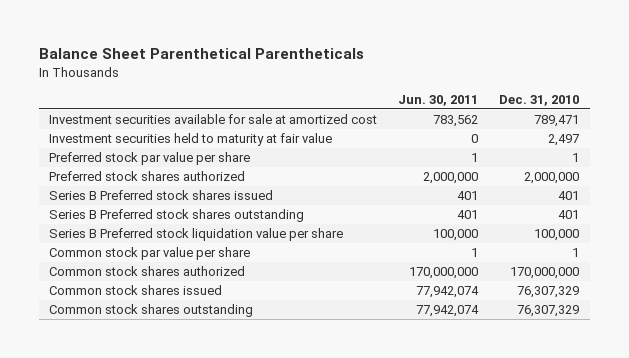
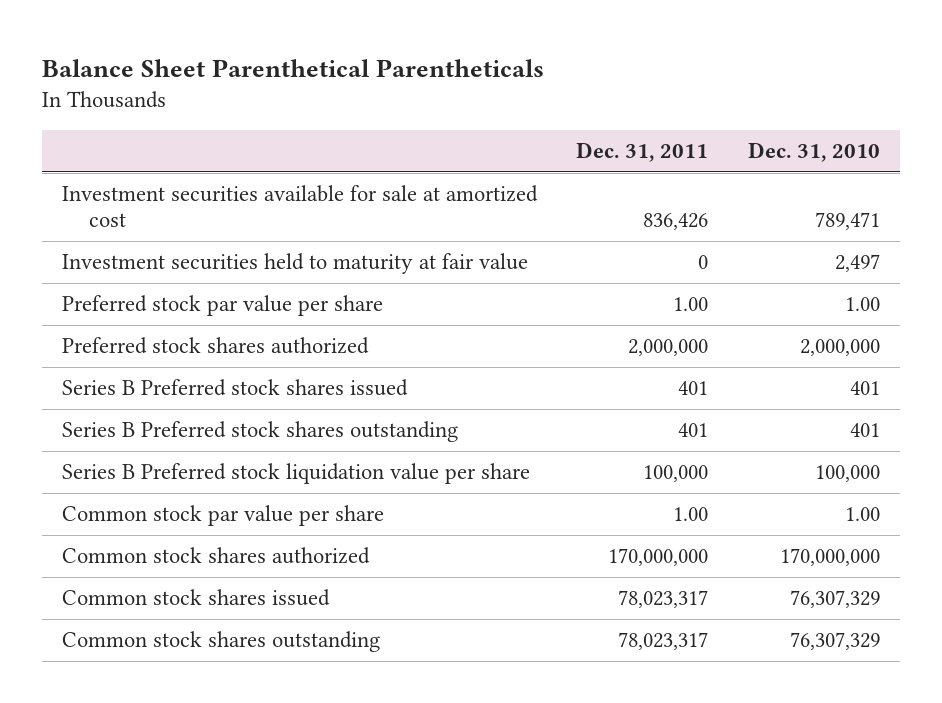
- | Jun. 30, 2011 | Dec. 31, 2010
+ | Dec. 31, 2011 | Dec. 31, 2010
- Preferred stock par value per share | 1 | 1
+ Preferred stock par value per share | 1.00 | 1.00
- Common stock par value per share | 1 | 1
+ Common stock par value per share | 1.00 | 1.00

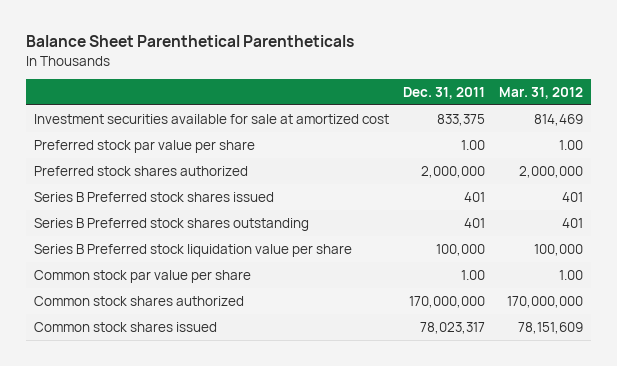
- | Dec. 31, 2011 | Dec. 31, 2010
+ | Dec. 31, 2011 | Mar. 31, 2012
- Investment securities available for sale at amortized cost | 836,426 | 789,471
- Investment securities held to maturity at fair value | 0 | 2,497
+ Investment securities available for sale at amortized cost | 833,375 | 814,469
- Common stock shares outstanding | 78,023,317 | 76,307,329

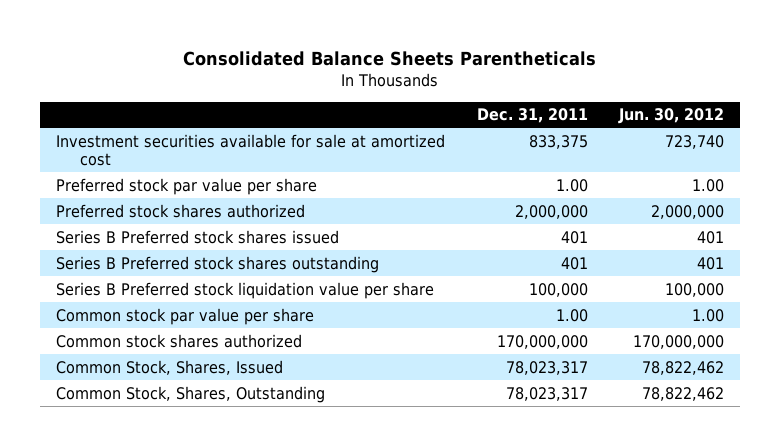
- Balance Sheet Parenthetical Parentheticals
+ Consolidated Balance Sheets Parentheticals
- | Dec. 31, 2011 | Mar. 31, 2012
+ | Dec. 31, 2011 | Jun. 30, 2012
- Common stock shares issued | 78,023,317 | 78,151,609
+ Common Stock, Shares, Issued | 78,023,317 | 78,822,462
+ Common Stock, Shares, Outstanding | 78,023,317 | 78,822,462

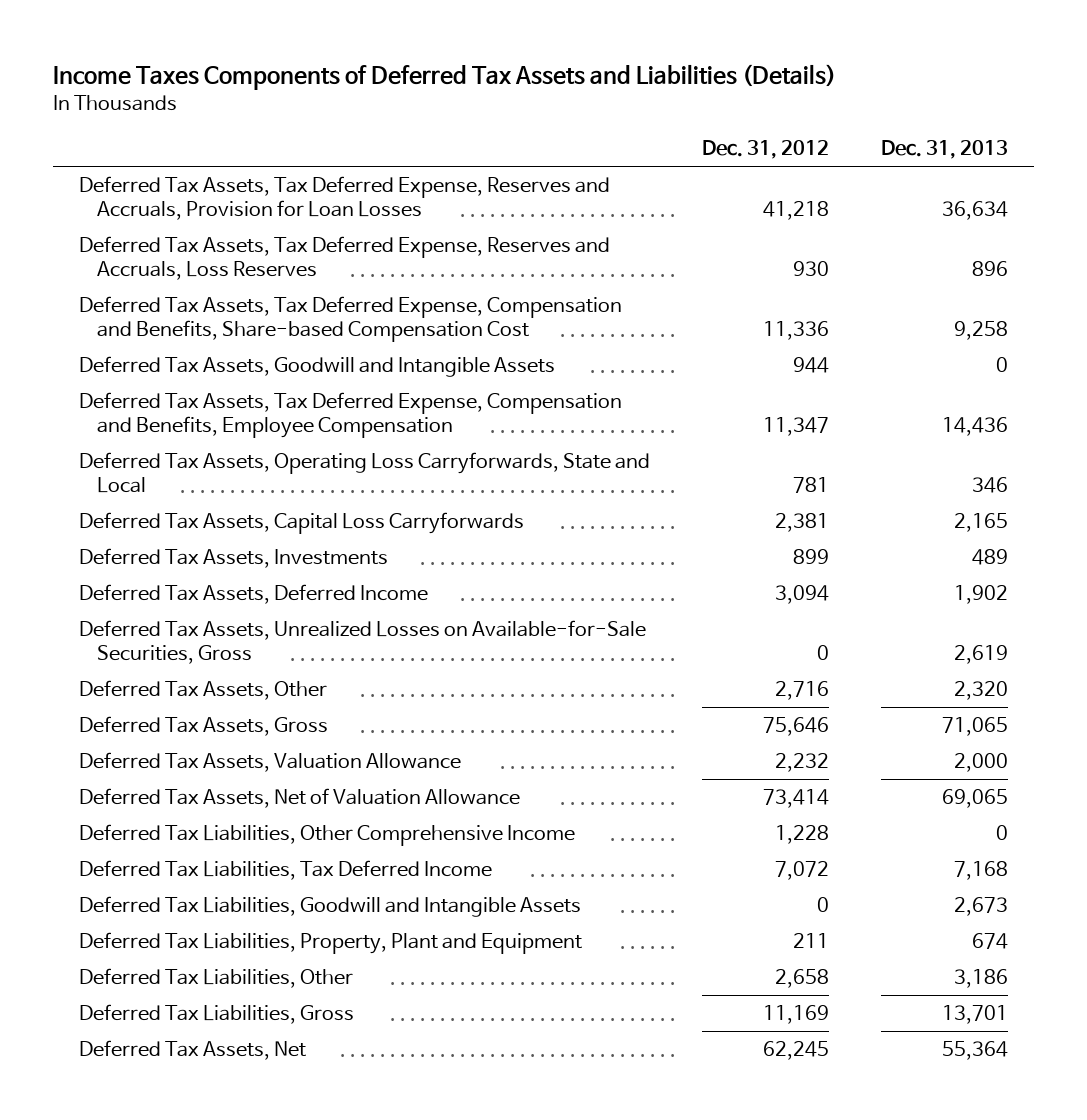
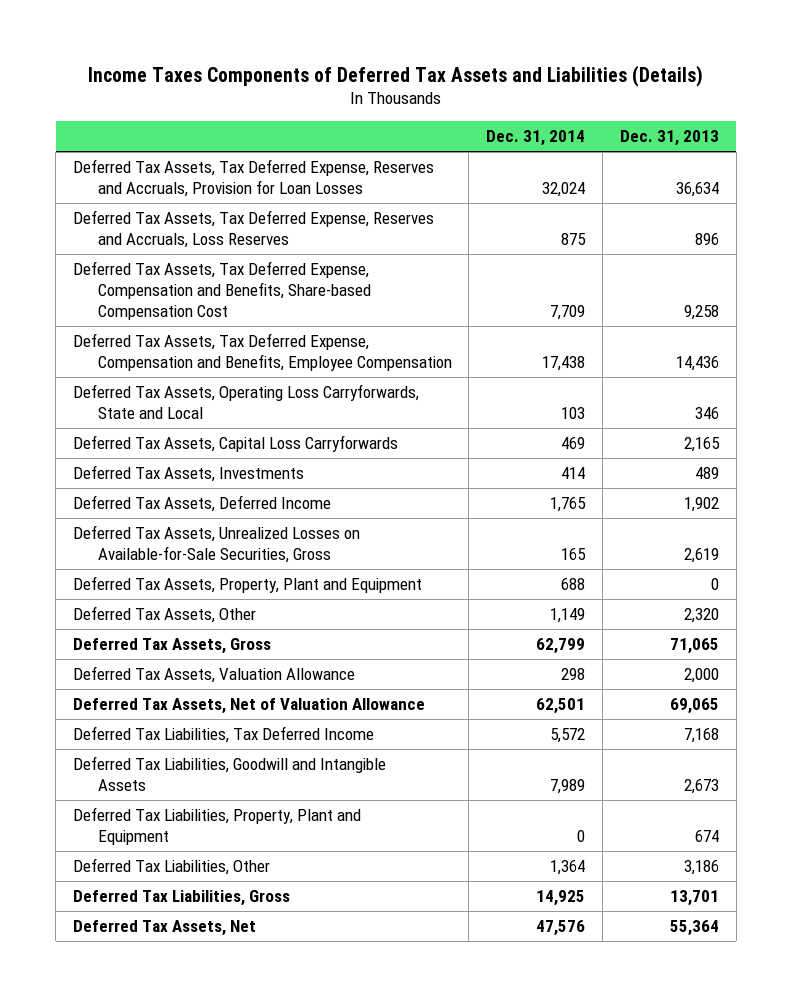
- | Dec. 31, 2012 | Dec. 31, 2013
+ | Dec. 31, 2014 | Dec. 31, 2013
- Deferred Tax Assets, Goodwill and Intangible Assets | 944 | 0
+ Deferred Tax Assets, Property, Plant and Equipment | 688 | 0
- Deferred Tax Liabilities, Other Comprehensive Income | 1,228 | 0

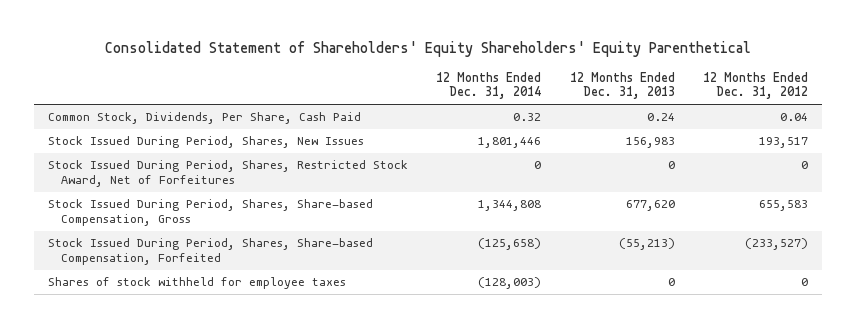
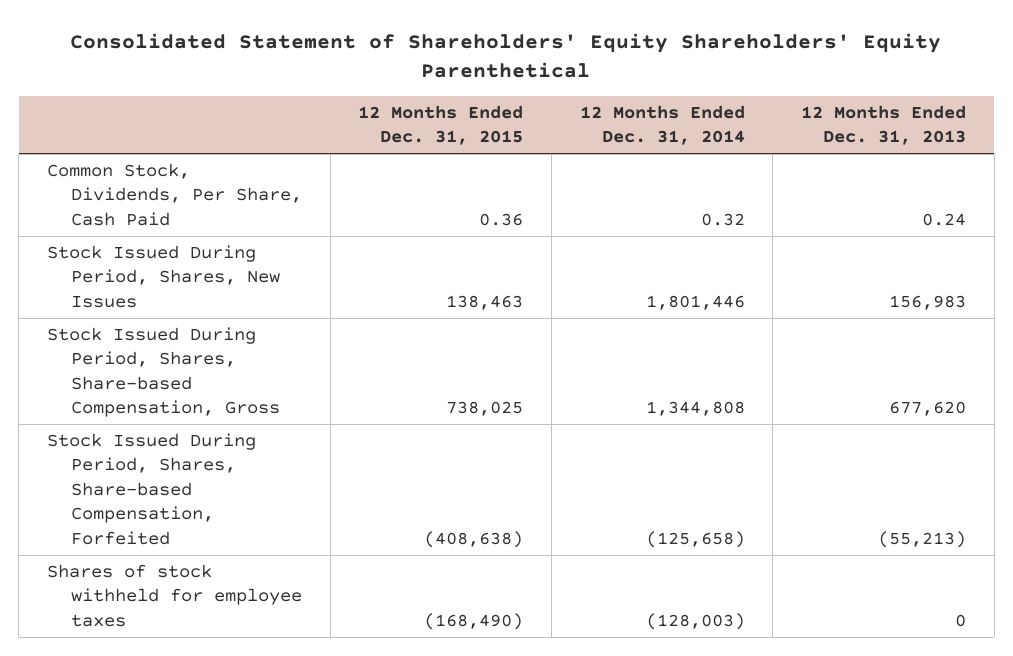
- | 12 Months Ended Dec. 31, 2014 | 12 Months Ended Dec. 31, 2013 | 12 Months Ended Dec. 31, 2012
+ | 12 Months Ended Dec. 31, 2015 | 12 Months Ended Dec. 31, 2014 | 12 Months Ended Dec. 31, 2013
- Stock Issued During Period, Shares, Restricted Stock Award, Net of Forfeitures | 0 | 0 | 0

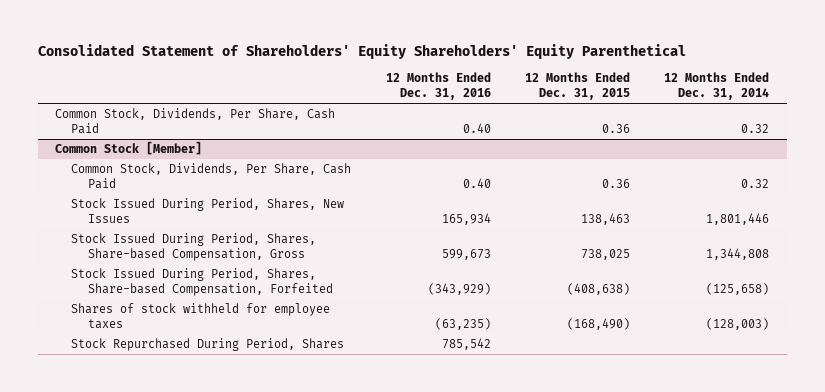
- | 12 Months Ended Dec. 31, 2015 | 12 Months Ended Dec. 31, 2014 | 12 Months Ended Dec. 31, 2013
+ | 12 Months Ended Dec. 31, 2016 | 12 Months Ended Dec. 31, 2015 | 12 Months Ended Dec. 31, 2014
+ Common Stock [Member]
+ Common Stock, Dividends, Per Share, Cash Paid | 0.40 | 0.36 | 0.32
+ Stock Repurchased During Period, Shares | 785,542 | |

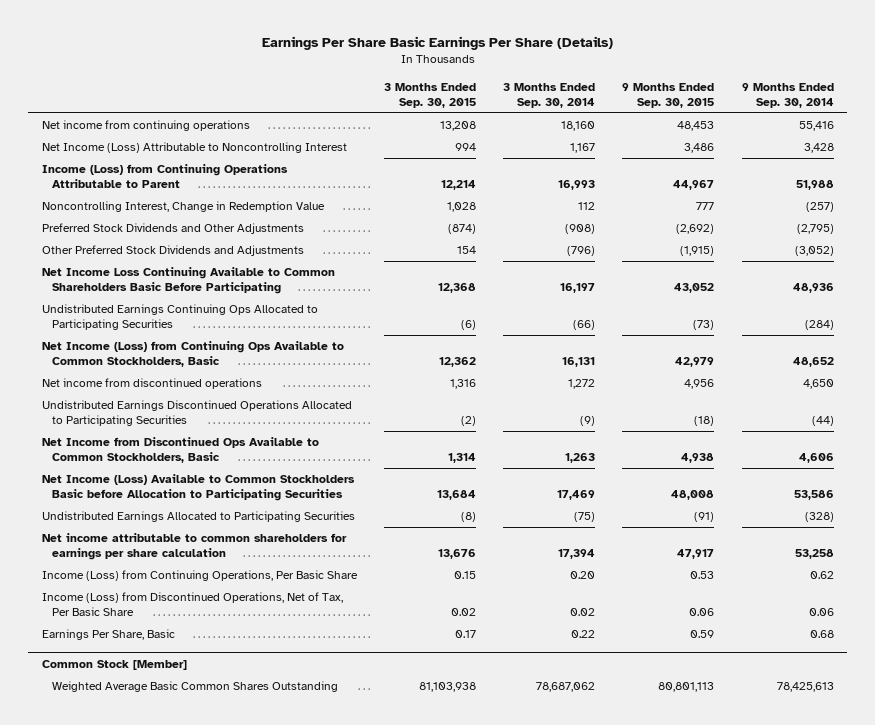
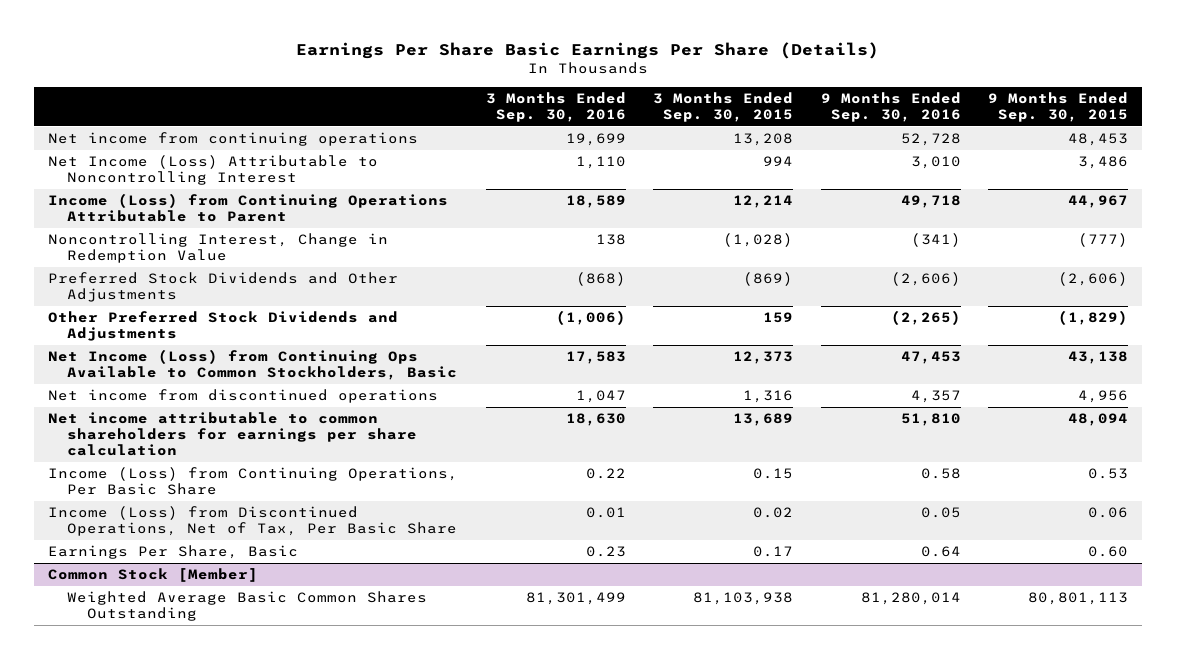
- | 3 Months Ended Sep. 30, 2015 | 3 Months Ended Sep. 30, 2014 | 9 Months Ended Sep. 30, 2015 | 9 Months Ended Sep. 30, 2014
+ | 3 Months Ended Sep. 30, 2016 | 3 Months Ended Sep. 30, 2015 | 9 Months Ended Sep. 30, 2016 | 9 Months Ended Sep. 30, 2015
- Noncontrolling Interest, Change in Redemption Value | 1,028 | 112 | 777 | (257)
- Preferred Stock Dividends and Other Adjustments | (874) | (908) | (2,692) | (2,795)
- Other Preferred Stock Dividends and Adjustments | 154 | (796) | (1,915) | (3,052)
- Net Income Loss Continuing Available to Common Shareholders Basic Before Participating | 12,368 | 16,197 | 43,052 | 48,936
- Undistributed Earnings Continuing Ops Allocated to Participating Securities | (6) | (66) | (73) | (284)
- Net Income (Loss) from Continuing Ops Available to Common Stockholders, Basic | 12,362 | 16,131 | 42,979 | 48,652
+ Noncontrolling Interest, Change in Redemption Value | 138 | (1,028) | (341) | (777)
+ Preferred Stock Dividends and Other Adjustments | (868) | (869) | (2,606) | (2,606)
+ Other Preferred Stock Dividends and Adjustments | (1,006) | 159 | (2,265) | (1,829)
+ Net Income (Loss) from Continuing Ops Available to Common Stockholders, Basic | 17,583 | 12,373 | 47,453 | 43,138
- Undistributed Earnings Discontinued Operations Allocated to Participating Securities | (2) | (9) | (18) | (44)
- Net Income from Discontinued Ops Available to Common Stockholders, Basic | 1,314 | 1,263 | 4,938 | 4,606
- Net Income (Loss) Available to Common Stockholders Basic before Allocation to Participating Securities | 13,684 | 17,469 | 48,008 | 53,586
- Undistributed Earnings Allocated to Participating Securities | (8) | (75) | (91) | (328)
- Net income attributable to common shareholders for earnings per share calculation | 13,676 | 17,394 | 47,917 | 53,258
+ Net income attributable to common shareholders for earnings per share calculation | 18,630 | 13,689 | 51,810 | 48,094
- Earnings Per Share, Basic | 0.17 | 0.22 | 0.59 | 0.68
+ Earnings Per Share, Basic | 0.23 | 0.17 | 0.64 | 0.60

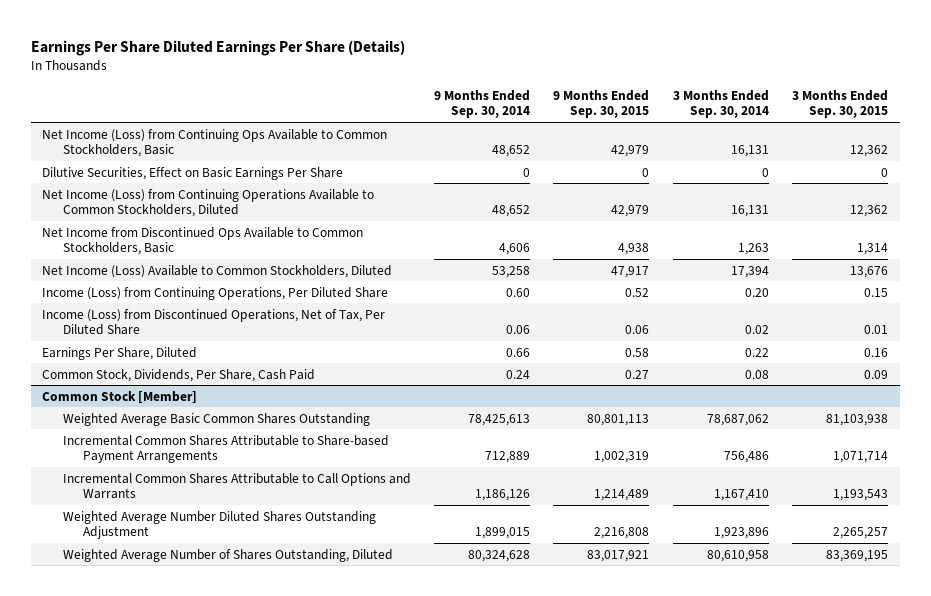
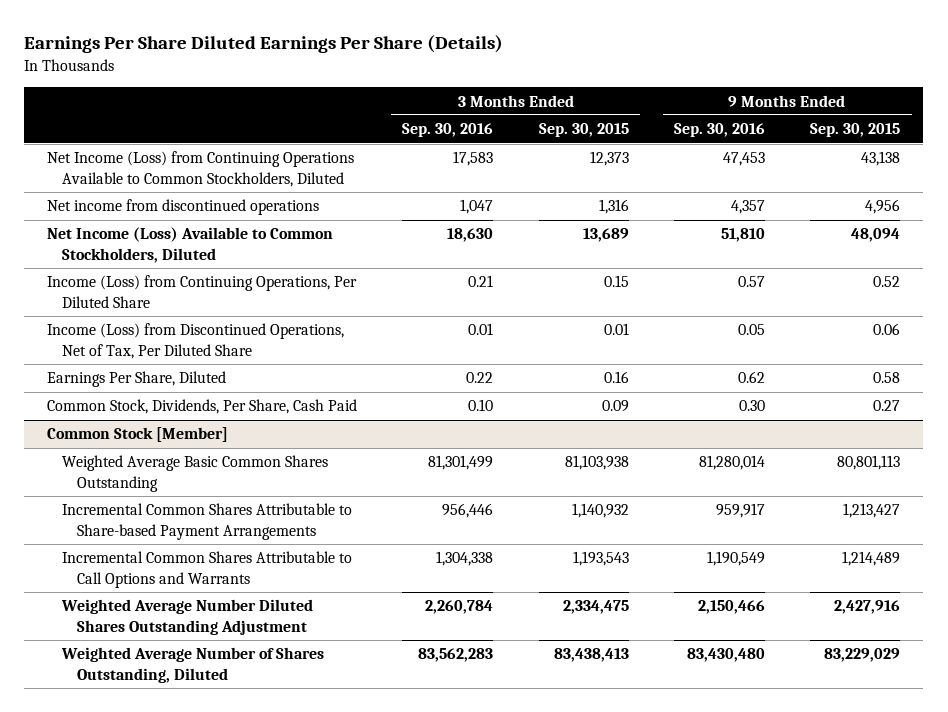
- | 9 Months Ended Sep. 30, 2014 | 9 Months Ended Sep. 30, 2015 | 3 Months Ended Sep. 30, 2014 | 3 Months Ended Sep. 30, 2015
+ | 3 Months Ended Sep. 30, 2016 | 3 Months Ended Sep. 30, 2015 | 9 Months Ended Sep. 30, 2016 | 9 Months Ended Sep. 30, 2015
- Net Income (Loss) from Continuing Ops Available to Common Stockholders, Basic | 48,652 | 42,979 | 16,131 | 12,362
- Dilutive Securities, Effect on Basic Earnings Per Share | 0 | 0 | 0 | 0
- Net Income (Loss) from Continuing Operations Available to Common Stockholders, Diluted | 48,652 | 42,979 | 16,131 | 12,362
- Net Income from Discontinued Ops Available to Common Stockholders, Basic | 4,606 | 4,938 | 1,263 | 1,314
- Net Income (Loss) Available to Common Stockholders, Diluted | 53,258 | 47,917 | 17,394 | 13,676
+ Net Income (Loss) from Continuing Operations Available to Common Stockholders, Diluted | 17,583 | 12,373 | 47,453 | 43,138
+ Net income from discontinued operations | 1,047 | 1,316 | 4,357 | 4,956
+ Net Income (Loss) Available to Common Stockholders, Diluted | 18,630 | 13,689 | 51,810 | 48,094
@ Common Stock [Member]
- Incremental Common Shares Attributable to Share-based Payment Arrangements | 712,889 | 1,002,319 | 756,486 | 1,071,714
+ Incremental Common Shares Attributable to Share-based Payment Arrangements | 956,446 | 1,140,932 | 959,917 | 1,213,427
- Weighted Average Number Diluted Shares Outstanding Adjustment | 1,899,015 | 2,216,808 | 1,923,896 | 2,265,257
- Weighted Average Number of Shares Outstanding, Diluted | 80,324,628 | 83,017,921 | 80,610,958 | 83,369,195
+ Weighted Average Number Diluted Shares Outstanding Adjustment | 2,260,784 | 2,334,475 | 2,150,466 | 2,427,916
+ Weighted Average Number of Shares Outstanding, Diluted | 83,562,283 | 83,438,413 | 83,430,480 | 83,229,029

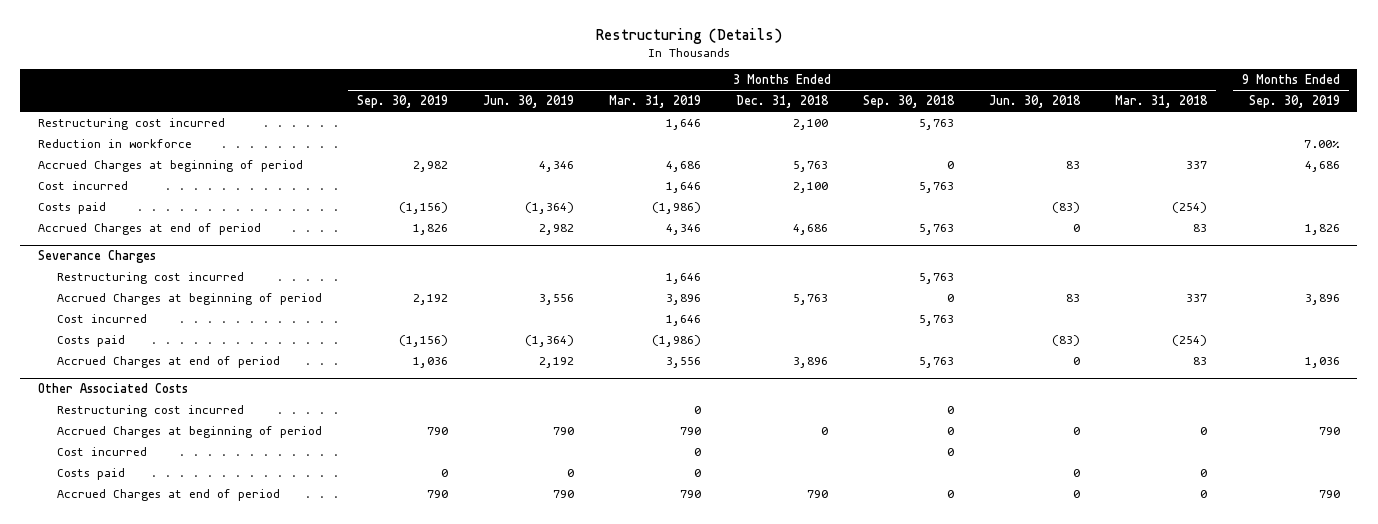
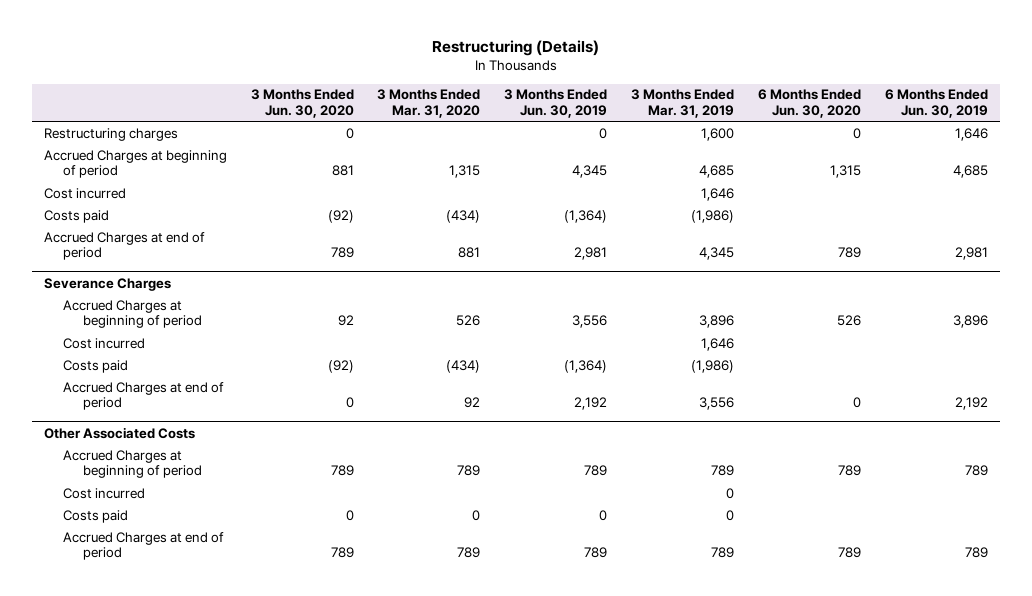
- | 3 Months Ended Sep. 30, 2019 | 3 Months Ended Jun. 30, 2019 | 3 Months Ended Mar. 31, 2019 | 3 Months Ended Dec. 31, 2018 | 3 Months Ended Sep. 30, 2018 | 3 Months Ended Jun. 30, 2018 | 3 Months Ended Mar. 31, 2018 | 9 Months Ended Sep. 30, 2019
+ | 3 Months Ended Jun. 30, 2020 | 3 Months Ended Mar. 31, 2020 | 3 Months Ended Jun. 30, 2019 | 3 Months Ended Mar. 31, 2019 | 6 Months Ended Jun. 30, 2020 | 6 Months Ended Jun. 30, 2019
- Restructuring cost incurred | | | 1,646 | 2,100 | 5,763 | | |
- Reduction in workforce | | | | | | | | 7.00%
- Accrued Charges at beginning of period | 2,982 | 4,346 | 4,686 | 5,763 | 0 | 83 | 337 | 4,686
+ Restructuring charges | 0 | | 0 | 1,600 | 0 | 1,646
+ Accrued Charges at beginning of period | 881 | 1,315 | 4,345 | 4,685 | 1,315 | 4,685
- Accrued Charges at end of period | 1,826 | 2,982 | 4,346 | 4,686 | 5,763 | 0 | 83 | 1,826
+ Accrued Charges at end of period | 789 | 881 | 2,981 | 4,345 | 789 | 2,981
@ Severance Charges
- Restructuring cost incurred | | | 1,646 | | 5,763 | | |
@ Other Associated Costs
- Restructuring cost incurred | | | 0 | | 0 | | |
- Accrued Charges at beginning of period | 790 | 790 | 790 | 0 | 0 | 0 | 0 | 790
+ Accrued Charges at beginning of period | 789 | 789 | 789 | 789 | 789 | 789
- Accrued Charges at end of period | 790 | 790 | 790 | 790 | 0 | 0 | 0 | 790
+ Accrued Charges at end of period | 789 | 789 | 789 | 789 | 789 | 789

